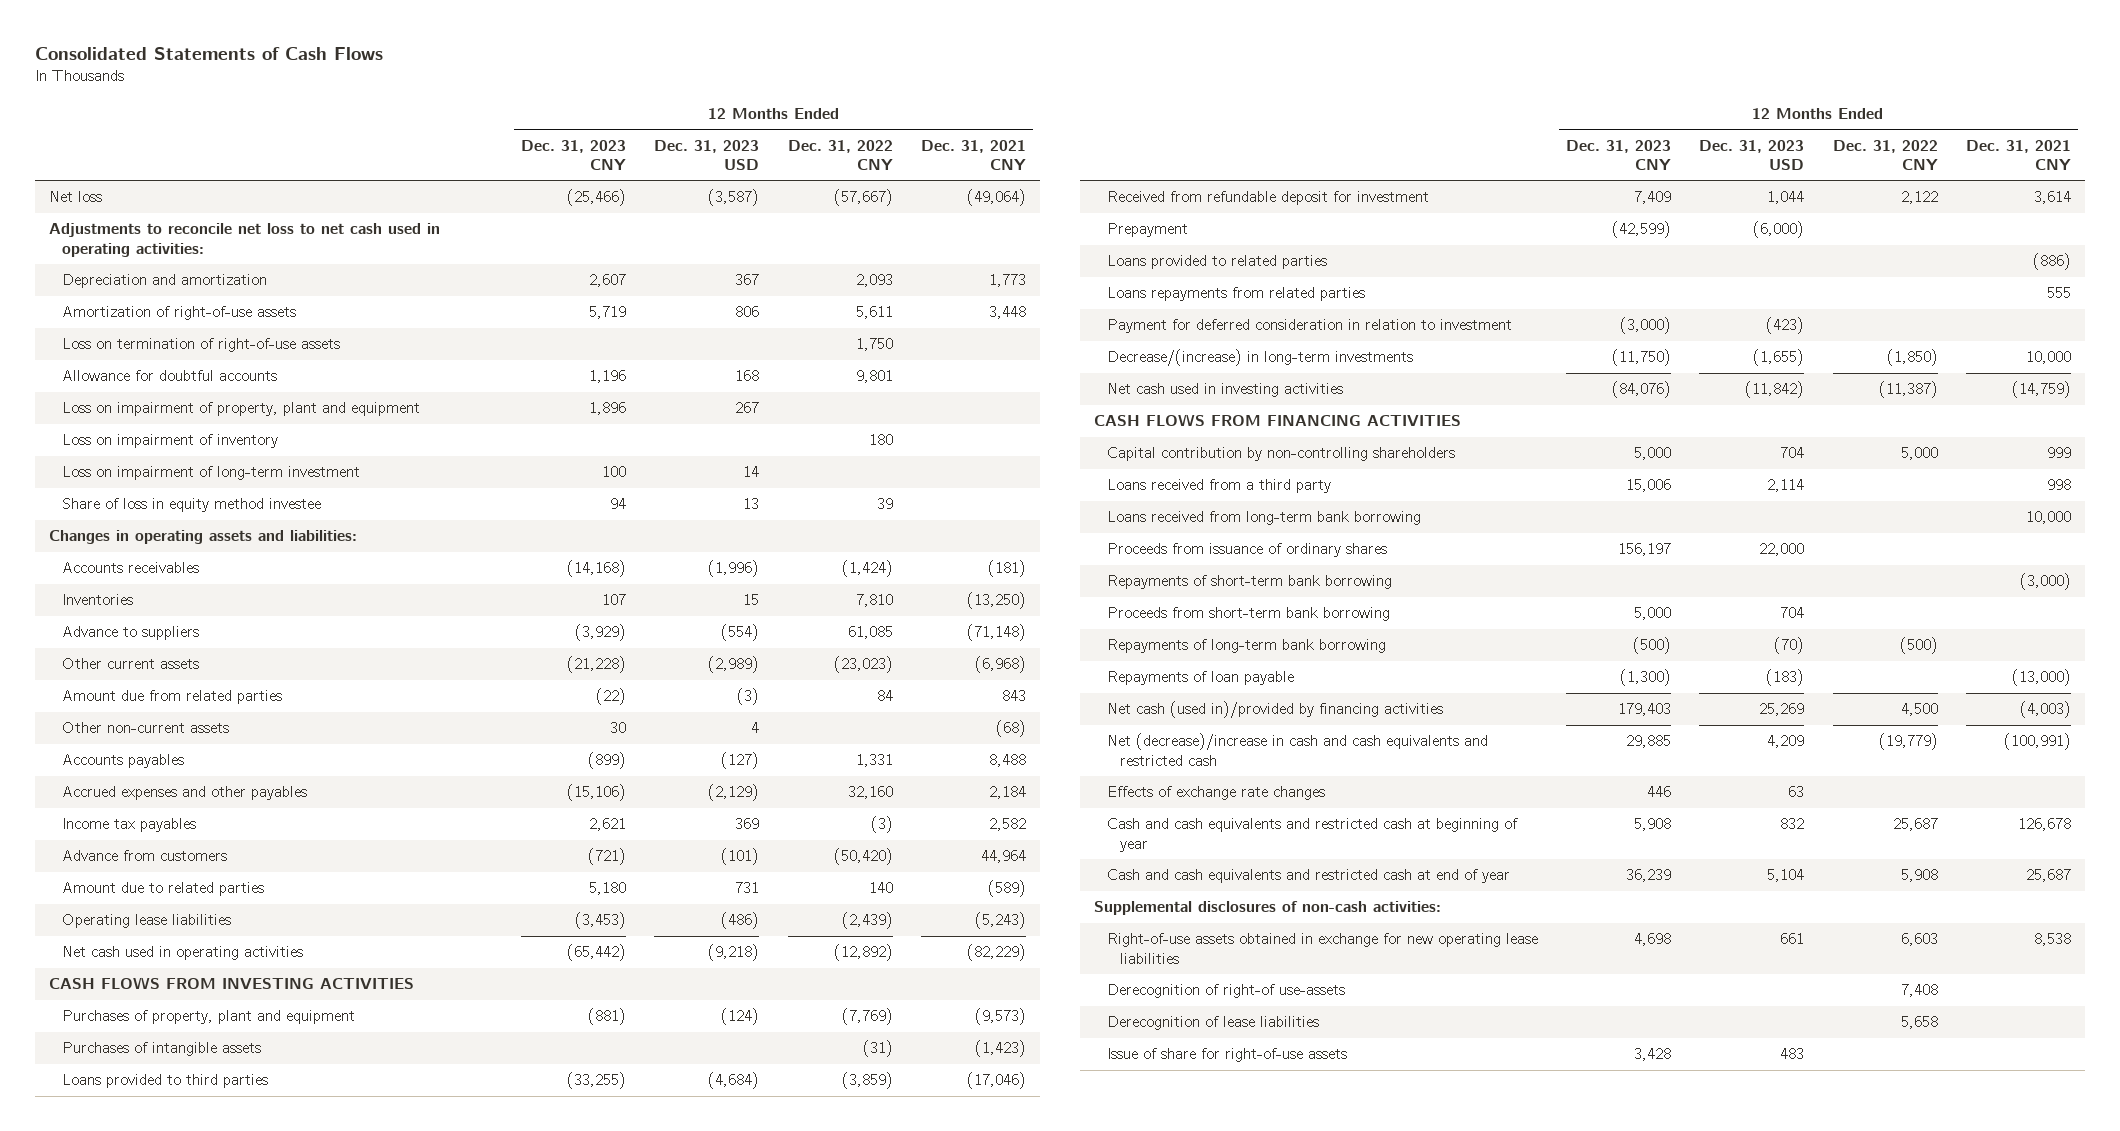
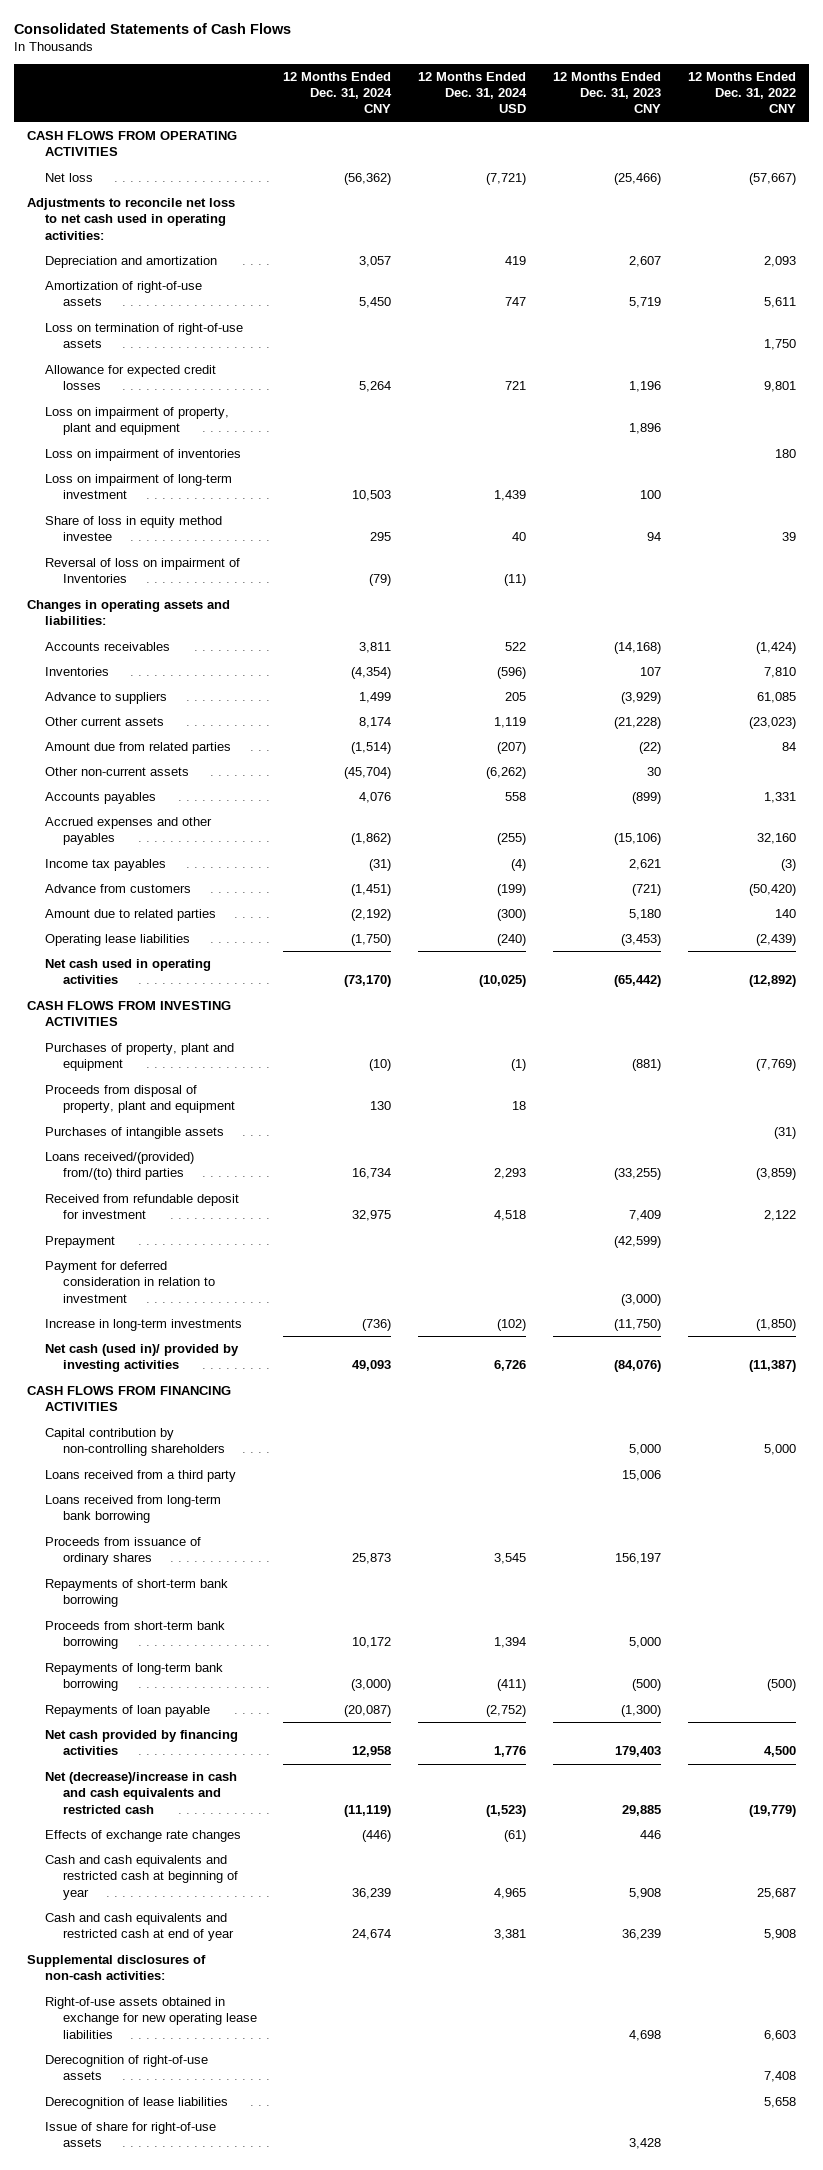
- | 12 Months Ended Dec. 31, 2023 CNY | 12 Months Ended Dec. 31, 2023 USD | 12 Months Ended Dec. 31, 2022 CNY | 12 Months Ended Dec. 31, 2021 CNY
+ | 12 Months Ended Dec. 31, 2024 CNY | 12 Months Ended Dec. 31, 2024 USD | 12 Months Ended Dec. 31, 2023 CNY | 12 Months Ended Dec. 31, 2022 CNY
+ CASH FLOWS FROM OPERATING ACTIVITIES
- Allowance for doubtful accounts | 1,196 | 168 | 9,801 |
+ Allowance for expected credit losses | 5,264 | 721 | 1,196 | 9,801
- Loss on impairment of inventory | | | 180 |
+ Loss on impairment of inventories | | | | 180
+ Reversal of loss on impairment of Inventories | (79) | (11) | |
+ Proceeds from disposal of property, plant and equipment | 130 | 18 | |
- Loans provided to third parties | (33,255) | (4,684) | (3,859) | (17,046)
+ Loans received/(provided) from/(to) third parties | 16,734 | 2,293 | (33,255) | (3,859)
- Loans provided to related parties | | | | (886)
- Loans repayments from related parties | | | | 555
- Decrease/(increase) in long-term investments | (11,750) | (1,655) | (1,850) | 10,000
- Net cash used in investing activities | (84,076) | (11,842) | (11,387) | (14,759)
+ Increase in long-term investments | (736) | (102) | (11,750) | (1,850)
+ Net cash (used in)/ provided by investing activities | 49,093 | 6,726 | (84,076) | (11,387)
- Net cash (used in)/provided by financing activities | 179,403 | 25,269 | 4,500 | (4,003)
+ Net cash provided by financing activities | 12,958 | 1,776 | 179,403 | 4,500
- Derecognition of right-of use-assets | | | 7,408 |
+ Derecognition of right-of-use assets | | | | 7,408

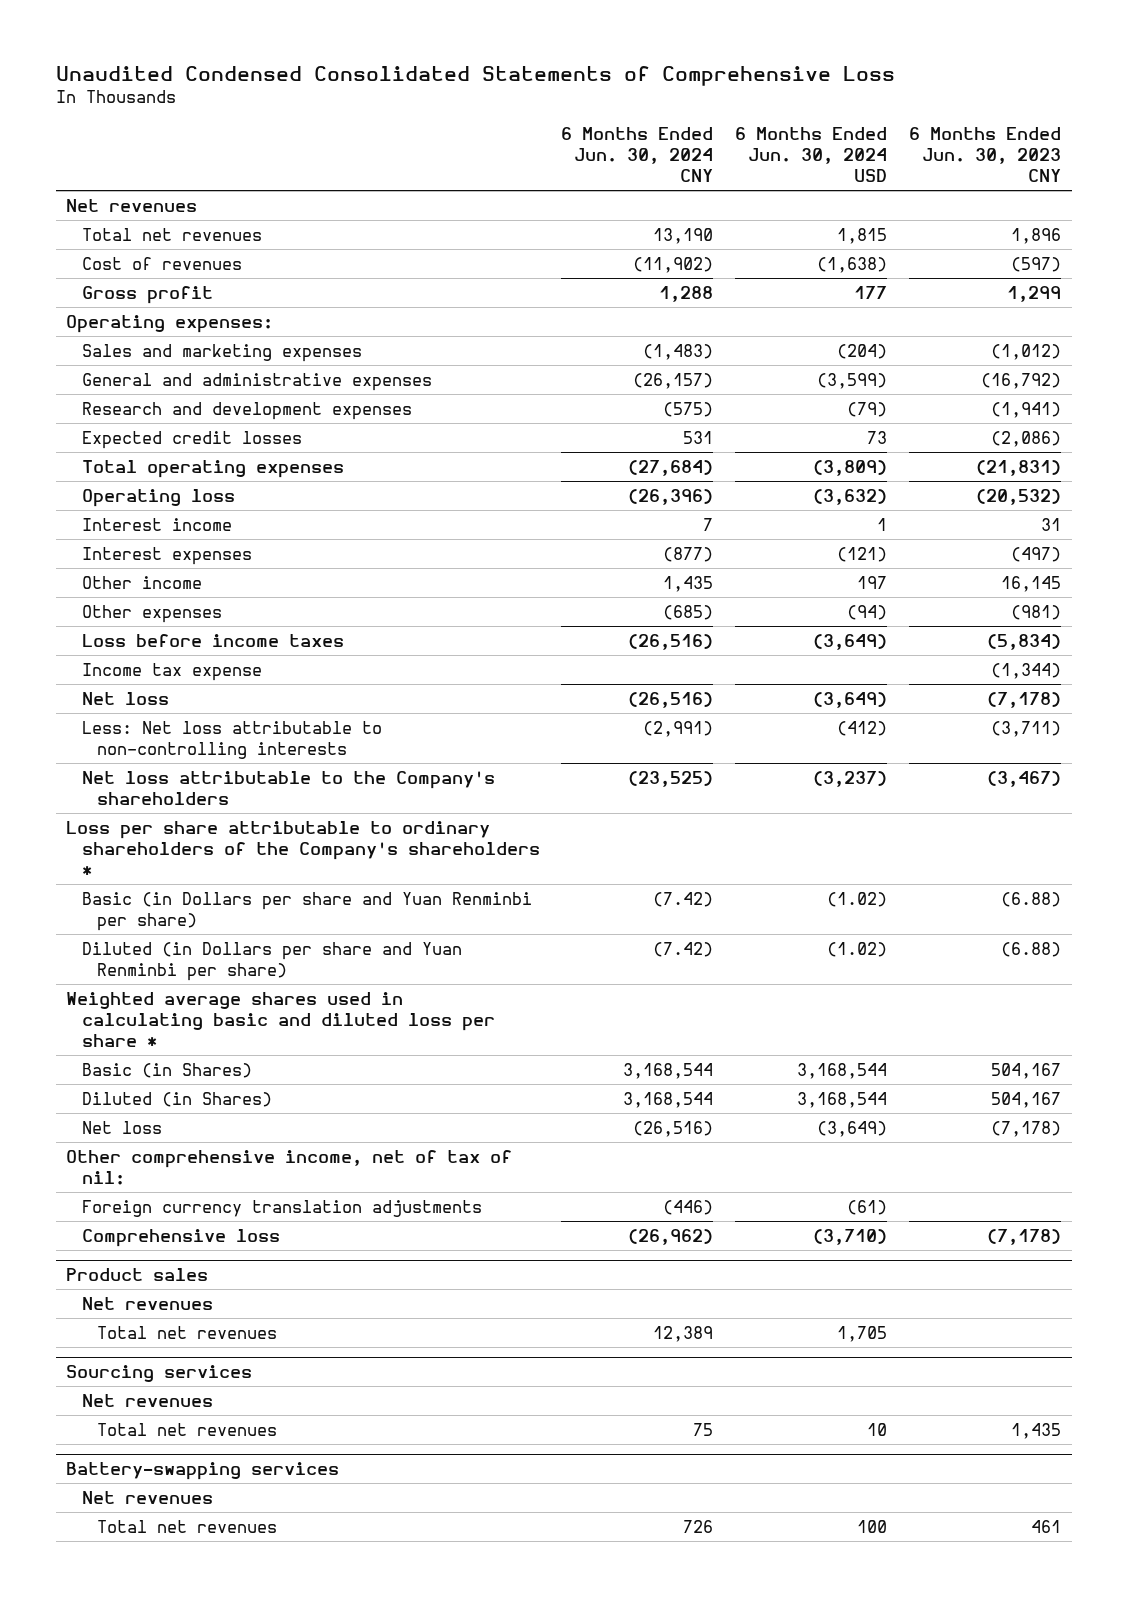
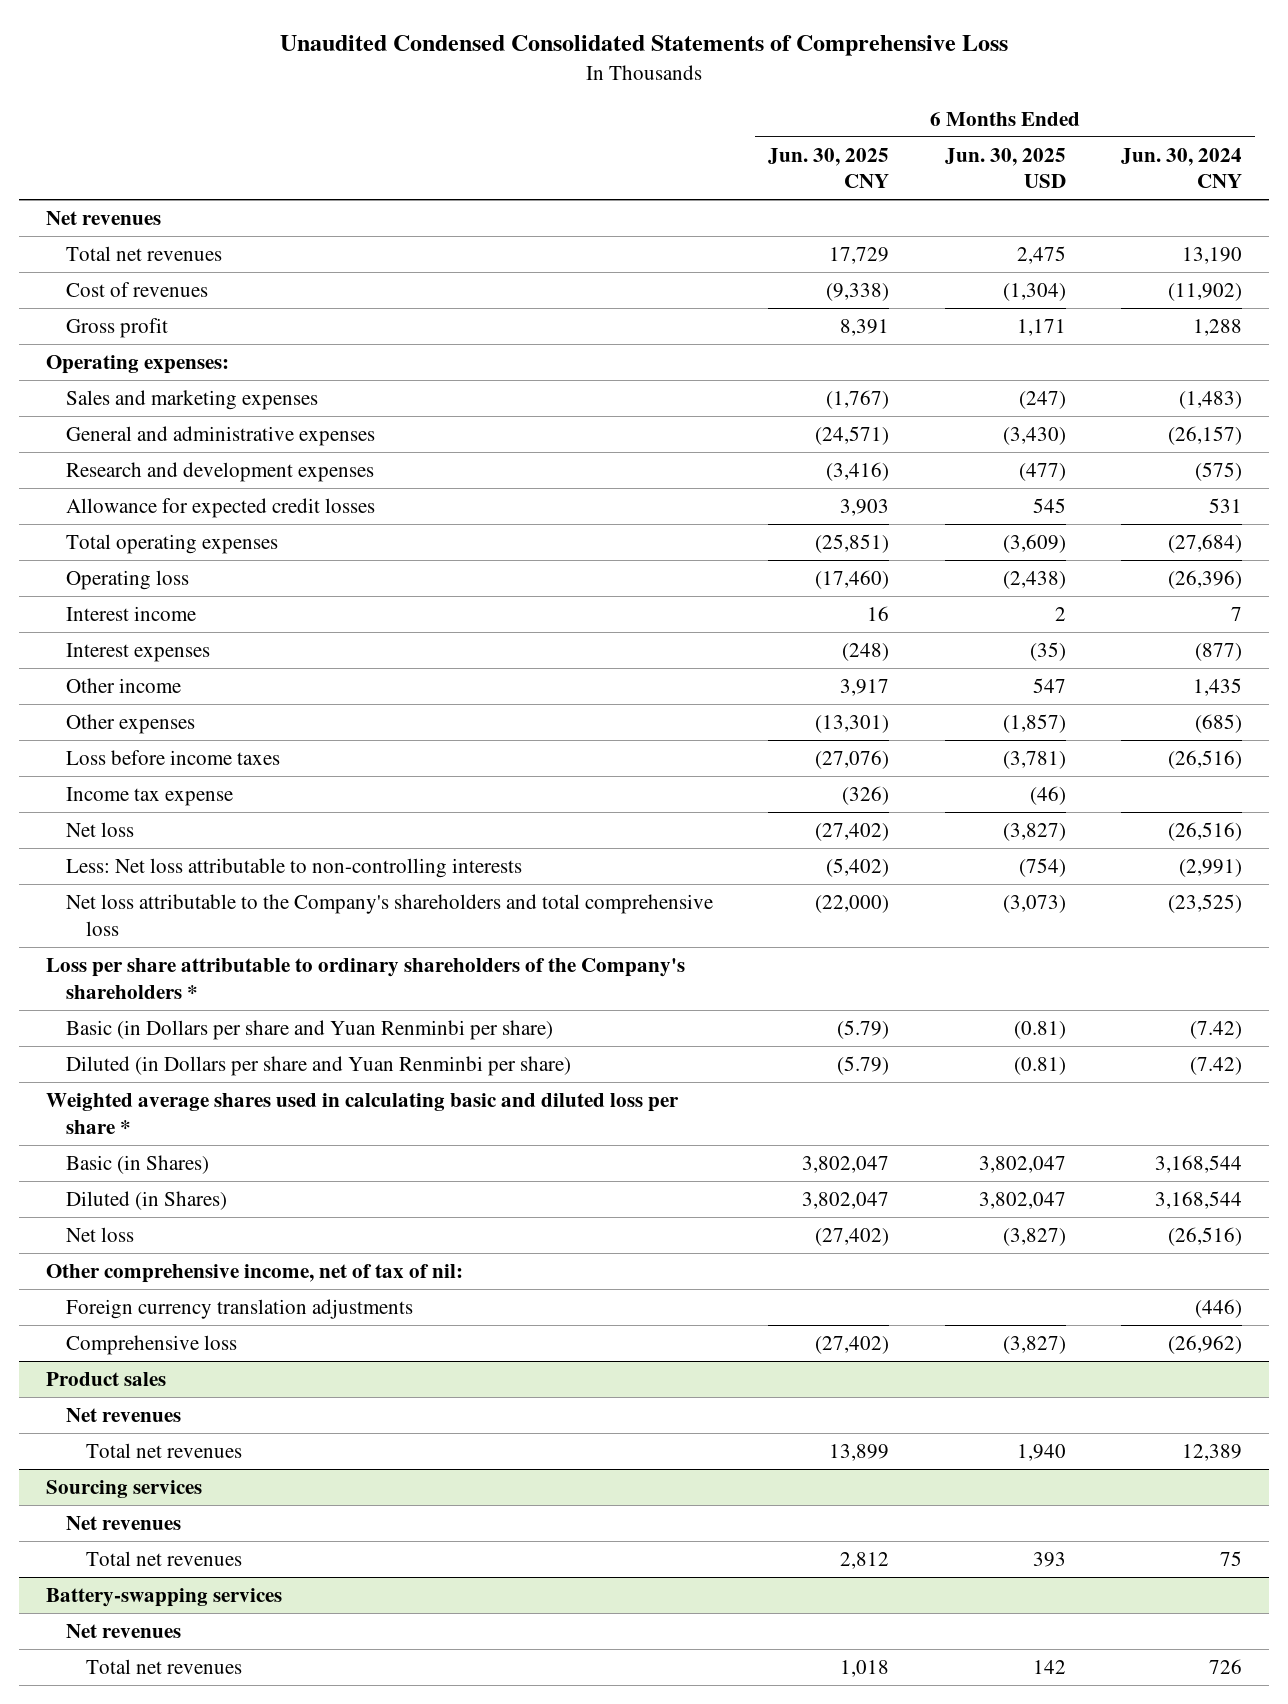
- | 6 Months Ended Jun. 30, 2024 CNY | 6 Months Ended Jun. 30, 2024 USD | 6 Months Ended Jun. 30, 2023 CNY
+ | 6 Months Ended Jun. 30, 2025 CNY | 6 Months Ended Jun. 30, 2025 USD | 6 Months Ended Jun. 30, 2024 CNY
- Expected credit losses | 531 | 73 | (2,086)
+ Allowance for expected credit losses | 3,903 | 545 | 531
- Net loss attributable to the Company's shareholders | (23,525) | (3,237) | (3,467)
+ Net loss attributable to the Company's shareholders and total comprehensive loss | (22,000) | (3,073) | (23,525)

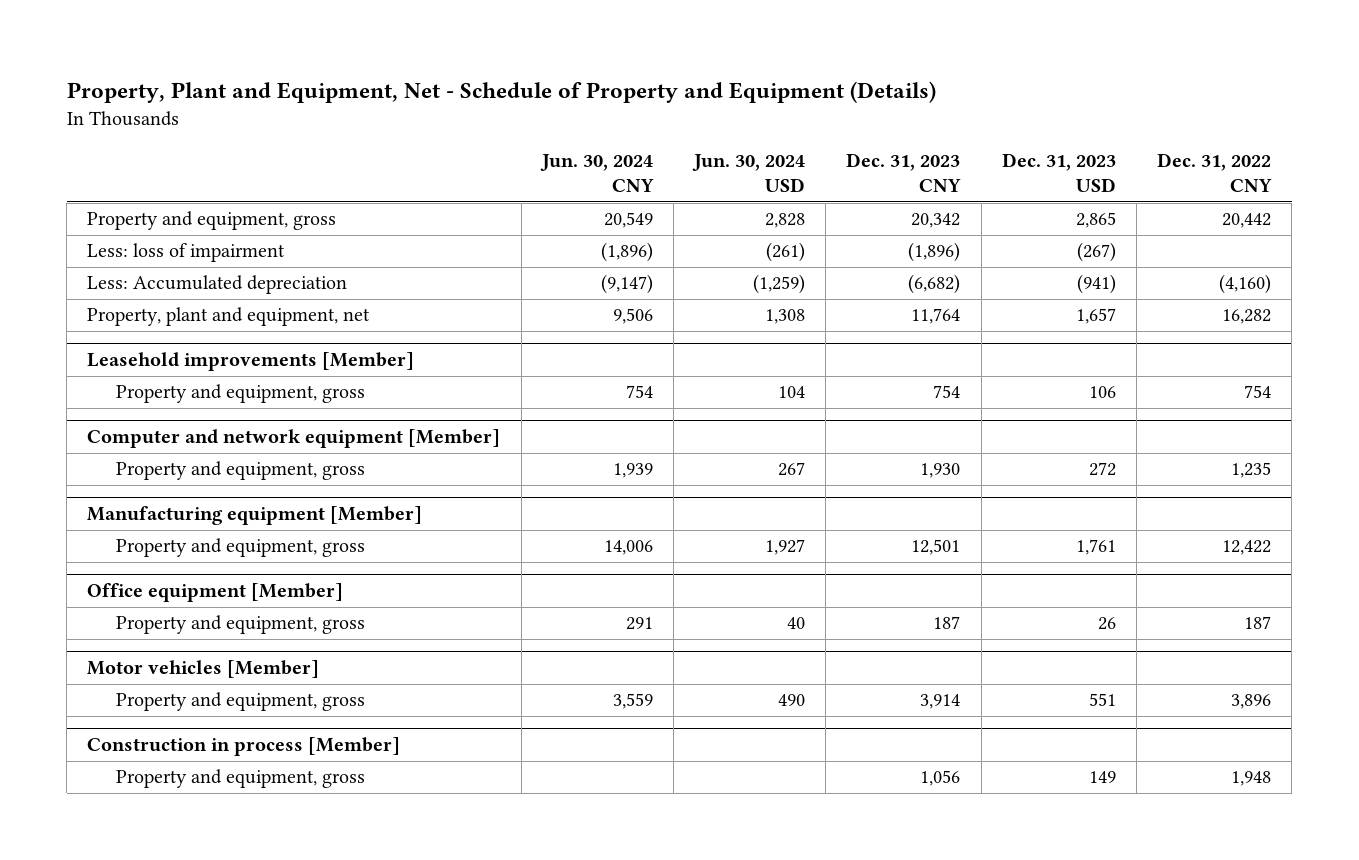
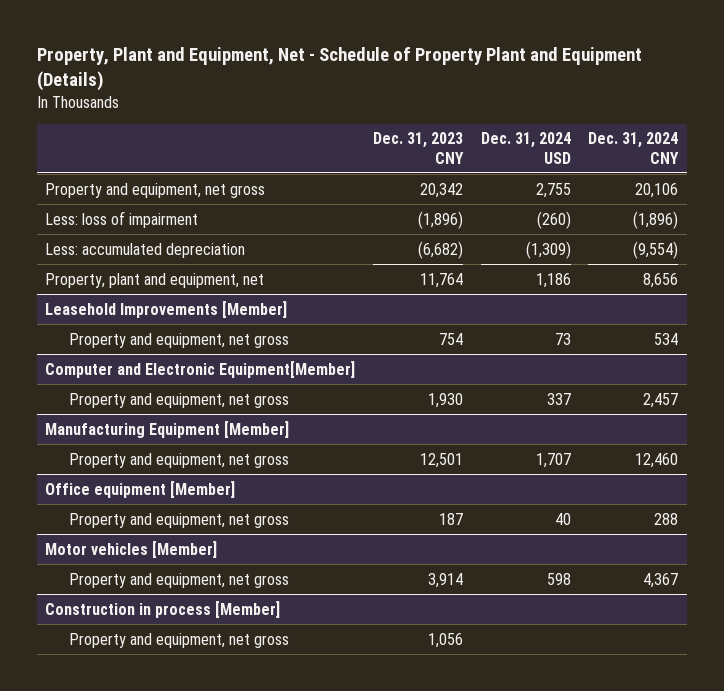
- Property, Plant and Equipment, Net - Schedule of Property and Equipment (Details)
+ Property, Plant and Equipment, Net - Schedule of Property Plant and Equipment (Details)
- | Jun. 30, 2024 CNY | Jun. 30, 2024 USD | Dec. 31, 2023 CNY | Dec. 31, 2023 USD | Dec. 31, 2022 CNY
+ | Dec. 31, 2023 CNY | Dec. 31, 2024 USD | Dec. 31, 2024 CNY
- Property and equipment, gross | 20,549 | 2,828 | 20,342 | 2,865 | 20,442
+ Property and equipment, net gross | 20,342 | 2,755 | 20,106
- Less: Accumulated depreciation | (9,147) | (1,259) | (6,682) | (941) | (4,160)
+ Less: accumulated depreciation | (6,682) | (1,309) | (9,554)
- Leasehold improvements [Member]
- Property and equipment, gross | 754 | 104 | 754 | 106 | 754
- Computer and network equipment [Member]
- Property and equipment, gross | 1,939 | 267 | 1,930 | 272 | 1,235
- Manufacturing equipment [Member]
- Property and equipment, gross | 14,006 | 1,927 | 12,501 | 1,761 | 12,422
+ Leasehold Improvements [Member]
+ Property and equipment, net gross | 754 | 73 | 534
+ Computer and Electronic Equipment[Member]
+ Property and equipment, net gross | 1,930 | 337 | 2,457
+ Manufacturing Equipment [Member]
+ Property and equipment, net gross | 12,501 | 1,707 | 12,460
@ Office equipment [Member]
- Property and equipment, gross | 291 | 40 | 187 | 26 | 187
+ Property and equipment, net gross | 187 | 40 | 288
@ Motor vehicles [Member]
- Property and equipment, gross | 3,559 | 490 | 3,914 | 551 | 3,896
+ Property and equipment, net gross | 3,914 | 598 | 4,367
@ Construction in process [Member]
- Property and equipment, gross | | | 1,056 | 149 | 1,948
+ Property and equipment, net gross | 1,056 | |

